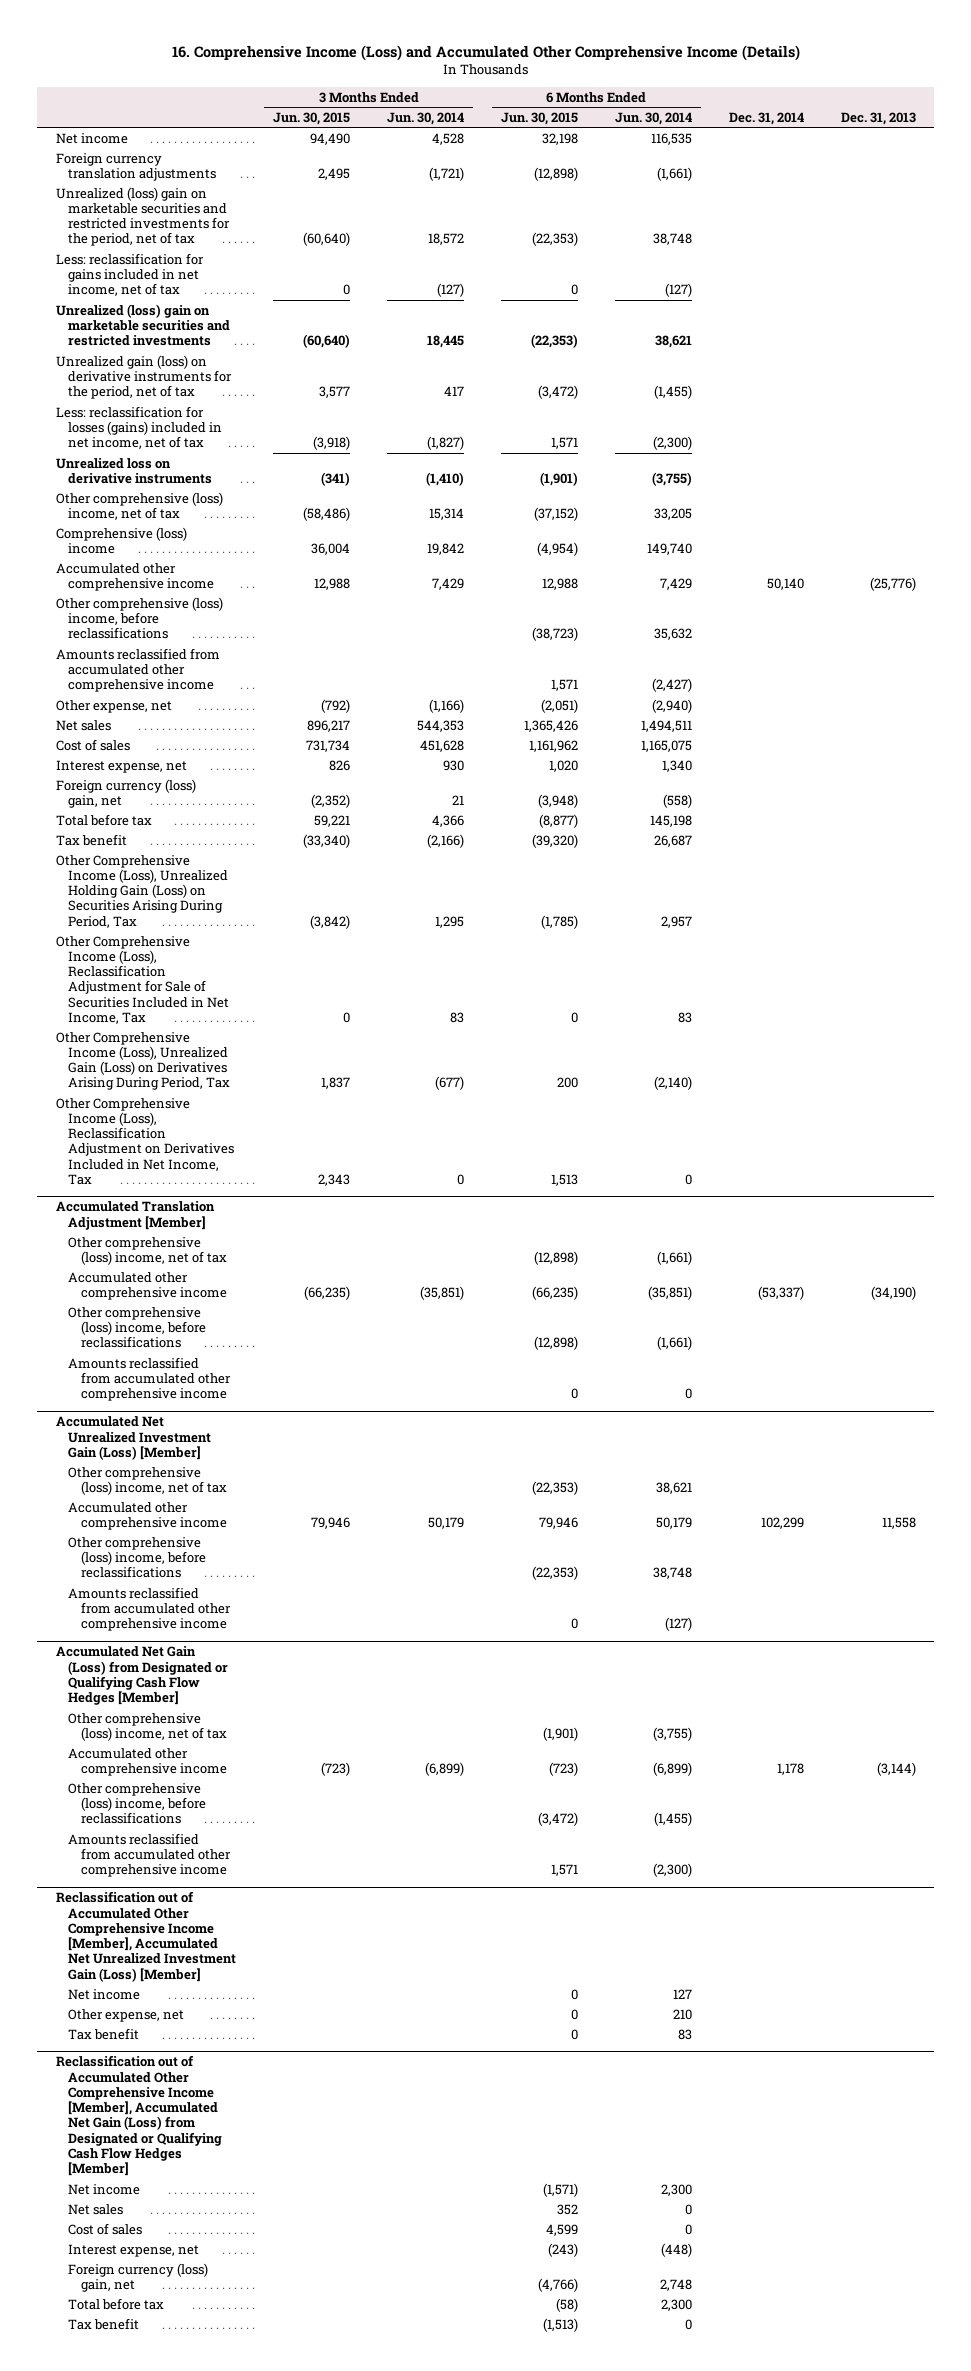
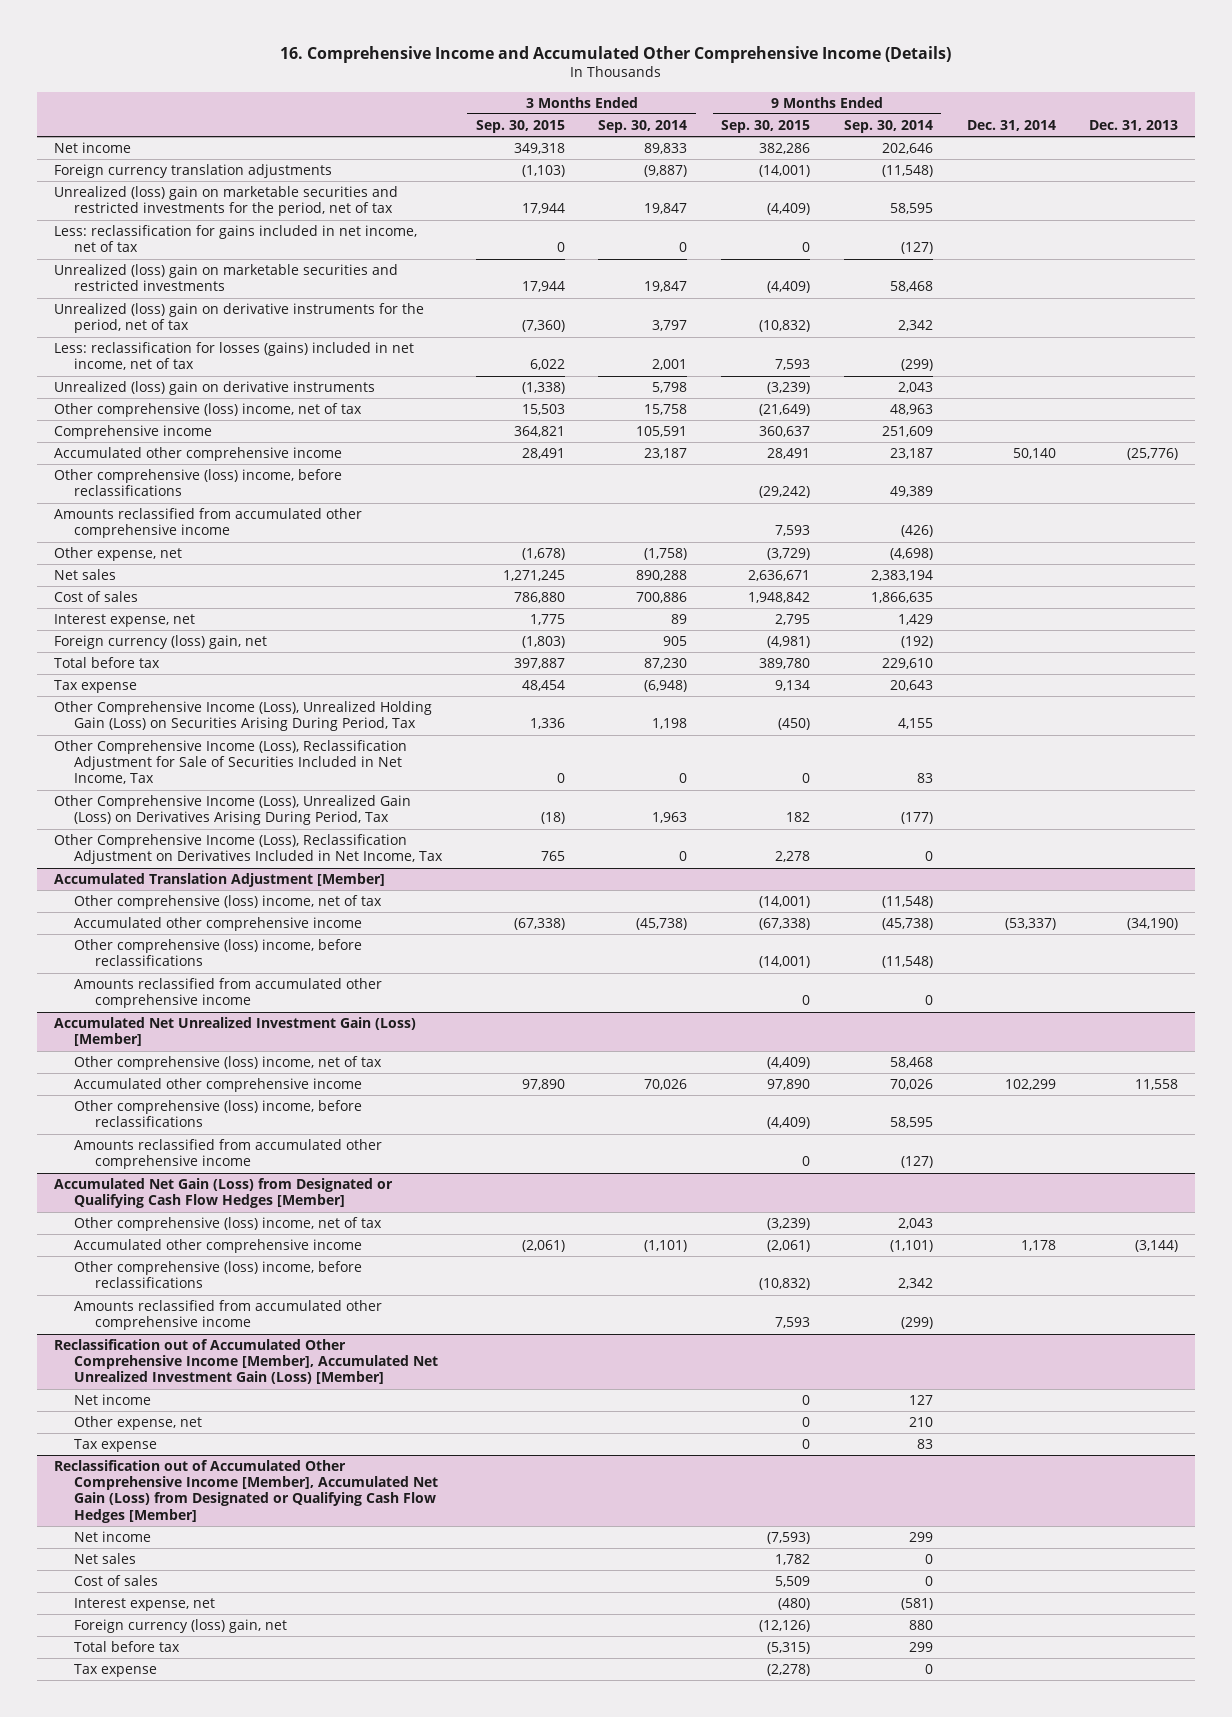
- 16. Comprehensive Income (Loss) and Accumulated Other Comprehensive Income (Details)
+ 16. Comprehensive Income and Accumulated Other Comprehensive Income (Details)
- | 3 Months Ended Jun. 30, 2015 | 3 Months Ended Jun. 30, 2014 | 6 Months Ended Jun. 30, 2015 | 6 Months Ended Jun. 30, 2014 | Dec. 31, 2014 | Dec. 31, 2013
+ | 3 Months Ended Sep. 30, 2015 | 3 Months Ended Sep. 30, 2014 | 9 Months Ended Sep. 30, 2015 | 9 Months Ended Sep. 30, 2014 | Dec. 31, 2014 | Dec. 31, 2013
- Unrealized gain (loss) on derivative instruments for the period, net of tax | 3,577 | 417 | (3,472) | (1,455) | |
+ Unrealized (loss) gain on derivative instruments for the period, net of tax | (7,360) | 3,797 | (10,832) | 2,342 | |
- Unrealized loss on derivative instruments | (341) | (1,410) | (1,901) | (3,755) | |
+ Unrealized (loss) gain on derivative instruments | (1,338) | 5,798 | (3,239) | 2,043 | |
- Comprehensive (loss) income | 36,004 | 19,842 | (4,954) | 149,740 | |
+ Comprehensive income | 364,821 | 105,591 | 360,637 | 251,609 | |
- Tax benefit | (33,340) | (2,166) | (39,320) | 26,687 | |
+ Tax expense | 48,454 | (6,948) | 9,134 | 20,643 | |
@ Reclassification out of Accumulated Other Comprehensive Income [Member], Accumulated Net Unrealized Investment Gain (Loss) [Member]
- Tax benefit | | | 0 | 83 | |
+ Tax expense | | | 0 | 83 | |
@ Reclassification out of Accumulated Other Comprehensive Income [Member], Accumulated Net Gain (Loss) from Designated or Qualifying Cash Flow Hedges [Member]
- Tax benefit | | | (1,513) | 0 | |
+ Tax expense | | | (2,278) | 0 | |

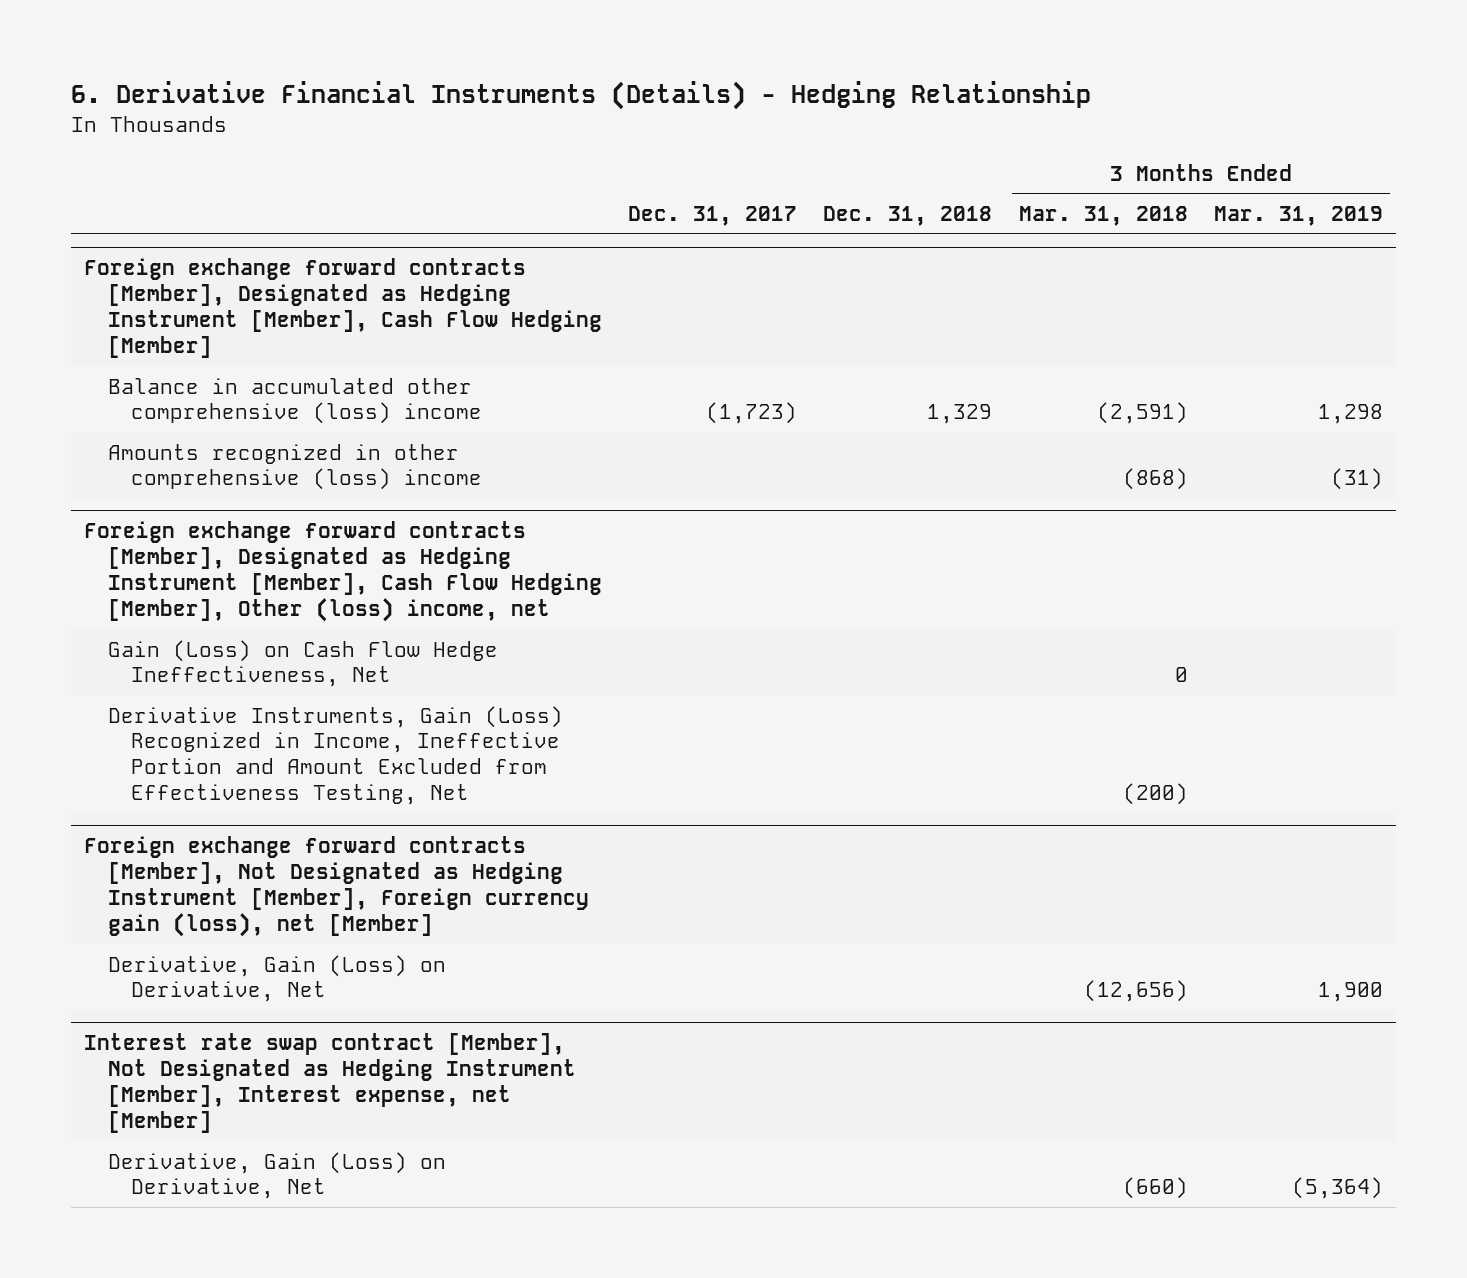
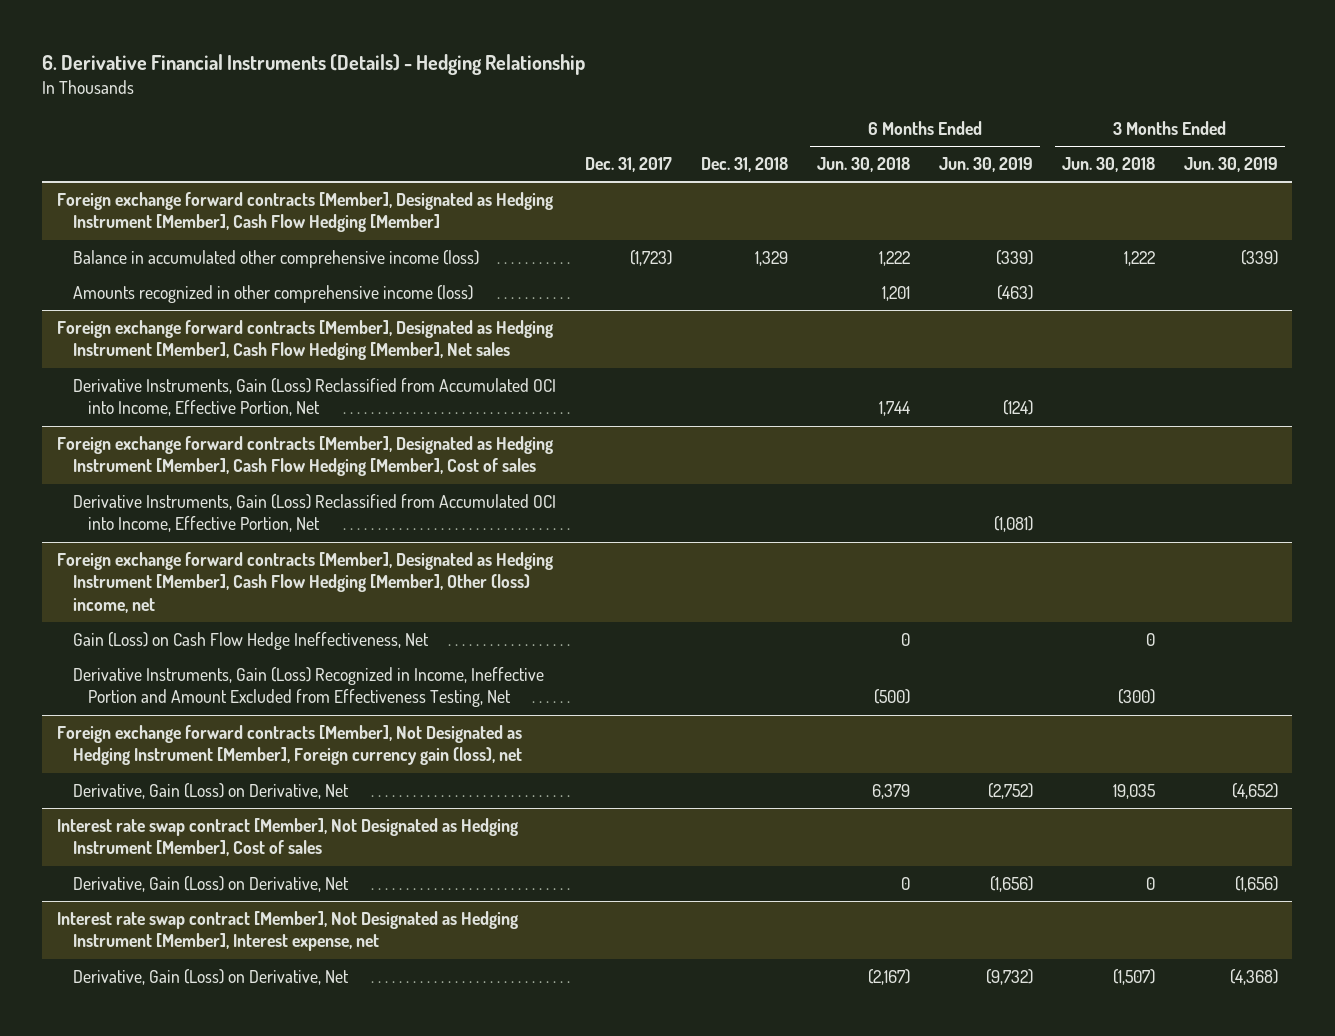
- | Dec. 31, 2017 | Dec. 31, 2018 | 3 Months Ended Mar. 31, 2018 | 3 Months Ended Mar. 31, 2019
+ | Dec. 31, 2017 | Dec. 31, 2018 | 6 Months Ended Jun. 30, 2018 | 6 Months Ended Jun. 30, 2019 | 3 Months Ended Jun. 30, 2018 | 3 Months Ended Jun. 30, 2019
@ Foreign exchange forward contracts [Member], Designated as Hedging Instrument [Member], Cash Flow Hedging [Member]
- Balance in accumulated other comprehensive (loss) income | (1,723) | 1,329 | (2,591) | 1,298
- Amounts recognized in other comprehensive (loss) income | | | (868) | (31)
+ Balance in accumulated other comprehensive income (loss) | (1,723) | 1,329 | 1,222 | (339) | 1,222 | (339)
+ Amounts recognized in other comprehensive income (loss) | | | 1,201 | (463) | |
+ Foreign exchange forward contracts [Member], Designated as Hedging Instrument [Member], Cash Flow Hedging [Member], Net sales
+ Derivative Instruments, Gain (Loss) Reclassified from Accumulated OCI into Income, Effective Portion, Net | | | 1,744 | (124) | |
+ Foreign exchange forward contracts [Member], Designated as Hedging Instrument [Member], Cash Flow Hedging [Member], Cost of sales
+ Derivative Instruments, Gain (Loss) Reclassified from Accumulated OCI into Income, Effective Portion, Net | | | | (1,081) | |
- Foreign exchange forward contracts [Member], Not Designated as Hedging Instrument [Member], Foreign currency gain (loss), net [Member]
+ Foreign exchange forward contracts [Member], Not Designated as Hedging Instrument [Member], Foreign currency gain (loss), net
- Interest rate swap contract [Member], Not Designated as Hedging Instrument [Member], Interest expense, net [Member]
+ Interest rate swap contract [Member], Not Designated as Hedging Instrument [Member], Cost of sales
+ Derivative, Gain (Loss) on Derivative, Net | | | 0 | (1,656) | 0 | (1,656)
+ Interest rate swap contract [Member], Not Designated as Hedging Instrument [Member], Interest expense, net

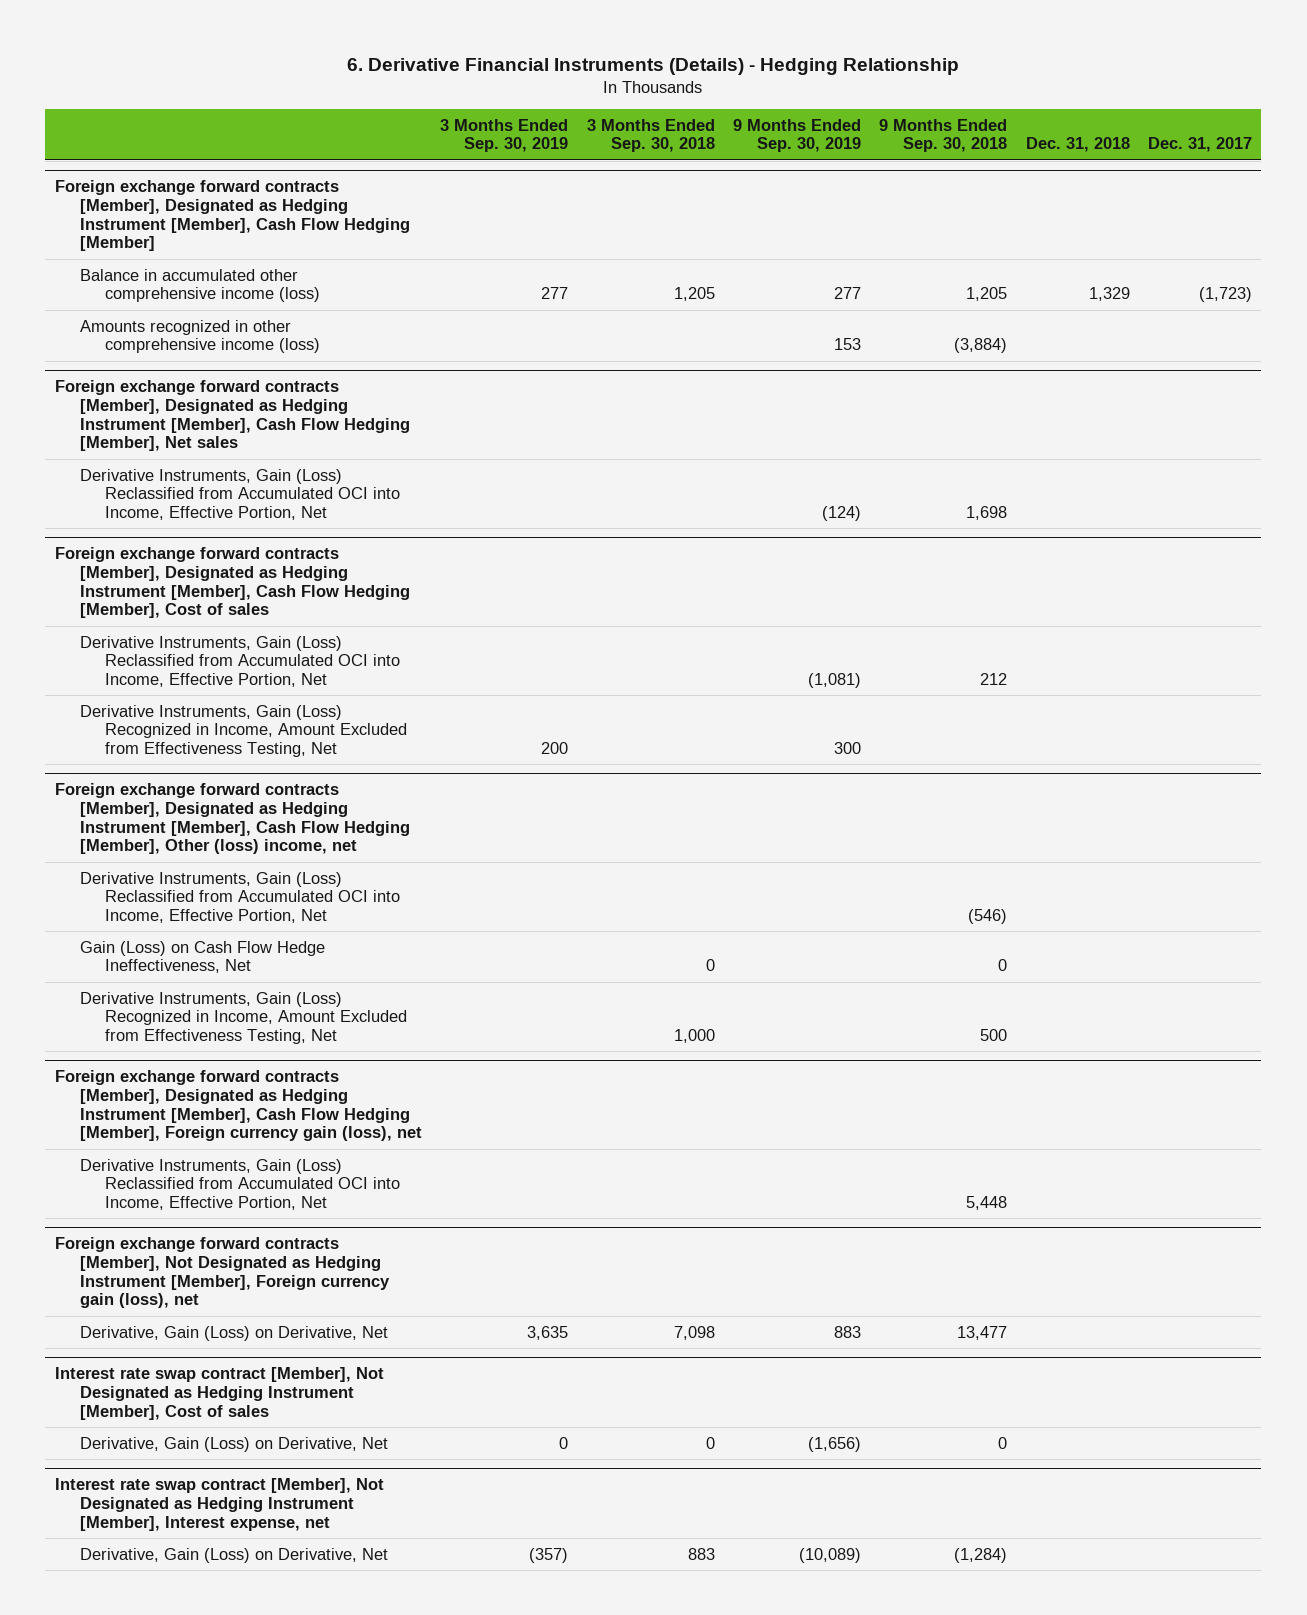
- | Dec. 31, 2017 | Dec. 31, 2018 | 6 Months Ended Jun. 30, 2018 | 6 Months Ended Jun. 30, 2019 | 3 Months Ended Jun. 30, 2018 | 3 Months Ended Jun. 30, 2019
+ | 3 Months Ended Sep. 30, 2019 | 3 Months Ended Sep. 30, 2018 | 9 Months Ended Sep. 30, 2019 | 9 Months Ended Sep. 30, 2018 | Dec. 31, 2018 | Dec. 31, 2017
@ Foreign exchange forward contracts [Member], Designated as Hedging Instrument [Member], Cash Flow Hedging [Member], Cost of sales
+ Derivative Instruments, Gain (Loss) Recognized in Income, Amount Excluded from Effectiveness Testing, Net | 200 | | 300 | | |
@ Foreign exchange forward contracts [Member], Designated as Hedging Instrument [Member], Cash Flow Hedging [Member], Other (loss) income, net
+ Derivative Instruments, Gain (Loss) Reclassified from Accumulated OCI into Income, Effective Portion, Net | | | | (546) | |
- Derivative Instruments, Gain (Loss) Recognized in Income, Ineffective Portion and Amount Excluded from Effectiveness Testing, Net | | | (500) | | (300) |
+ Derivative Instruments, Gain (Loss) Recognized in Income, Amount Excluded from Effectiveness Testing, Net | | 1,000 | | 500 | |
+ Foreign exchange forward contracts [Member], Designated as Hedging Instrument [Member], Cash Flow Hedging [Member], Foreign currency gain (loss), net
+ Derivative Instruments, Gain (Loss) Reclassified from Accumulated OCI into Income, Effective Portion, Net | | | | 5,448 | |

